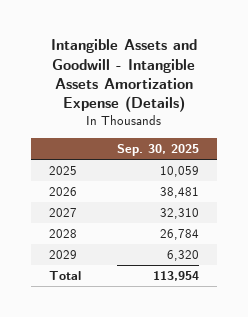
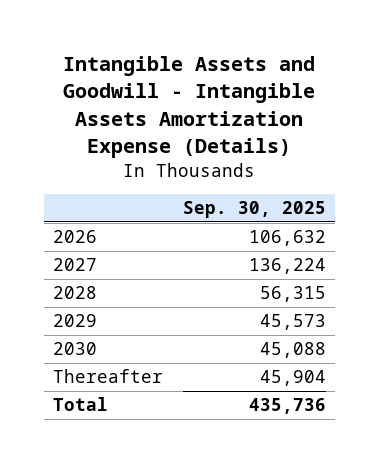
- 2025 | 10,059
- 2026 | 38,481
- 2027 | 32,310
- 2028 | 26,784
- 2029 | 6,320
- Total | 113,954
+ 2026 | 106,632
+ 2027 | 136,224
+ 2028 | 56,315
+ 2029 | 45,573
+ 2030 | 45,088
+ Thereafter | 45,904
+ Total | 435,736

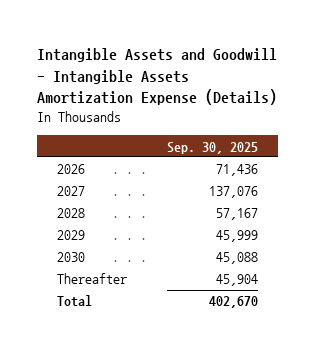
- 2026 | 106,632
- 2027 | 136,224
- 2028 | 56,315
- 2029 | 45,573
+ 2026 | 71,436
+ 2027 | 137,076
+ 2028 | 57,167
+ 2029 | 45,999
- Total | 435,736
+ Total | 402,670

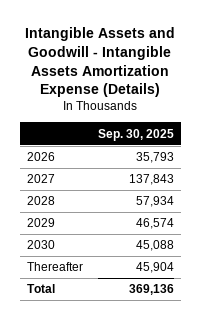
- 2026 | 71,436
- 2027 | 137,076
- 2028 | 57,167
- 2029 | 45,999
+ 2026 | 35,793
+ 2027 | 137,843
+ 2028 | 57,934
+ 2029 | 46,574
- Total | 402,670
+ Total | 369,136

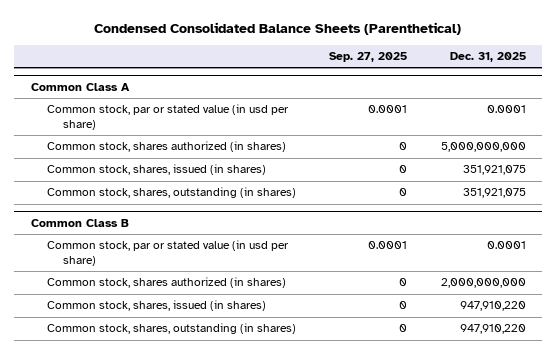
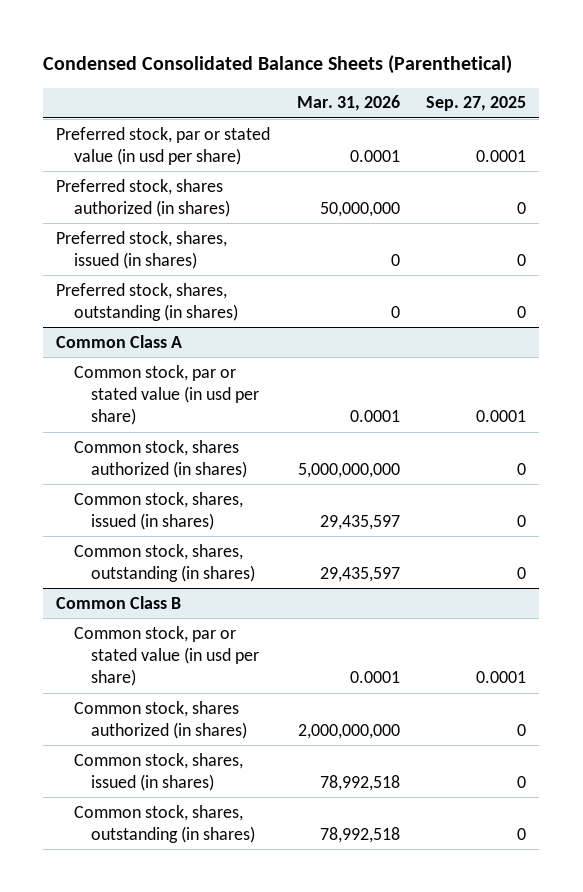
- | Sep. 27, 2025 | Dec. 31, 2025
+ | Mar. 31, 2026 | Sep. 27, 2025
+ Preferred stock, par or stated value (in usd per share) | 0.0001 | 0.0001
+ Preferred stock, shares authorized (in shares) | 50,000,000 | 0
+ Preferred stock, shares, issued (in shares) | 0 | 0
+ Preferred stock, shares, outstanding (in shares) | 0 | 0

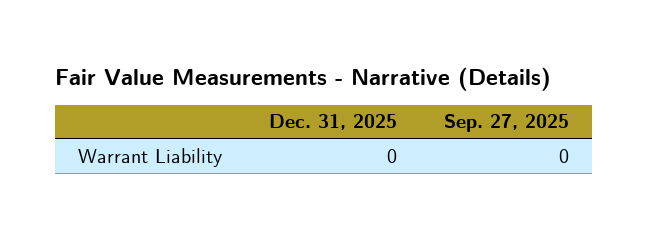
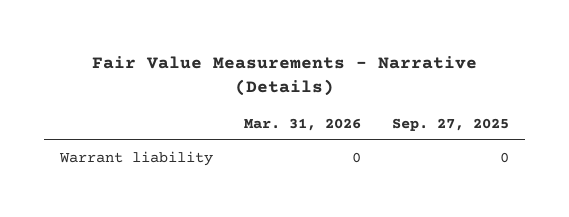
- | Dec. 31, 2025 | Sep. 27, 2025
+ | Mar. 31, 2026 | Sep. 27, 2025
- Warrant Liability | 0 | 0
+ Warrant liability | 0 | 0

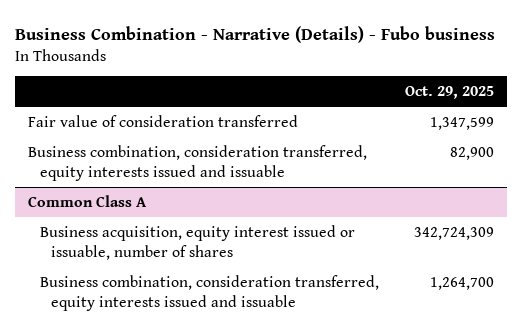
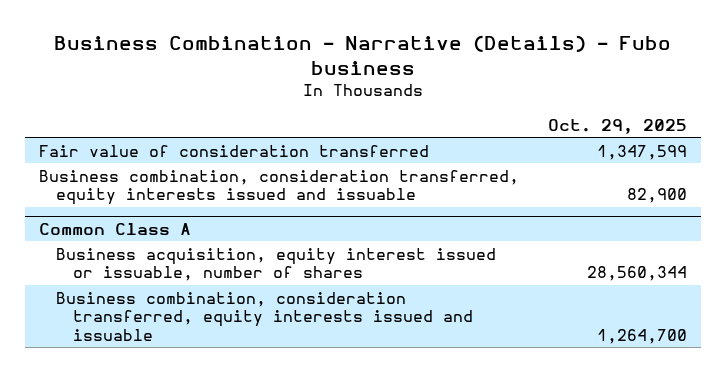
@ Common Class A
- Business acquisition, equity interest issued or issuable, number of shares | 342,724,309
+ Business acquisition, equity interest issued or issuable, number of shares | 28,560,344

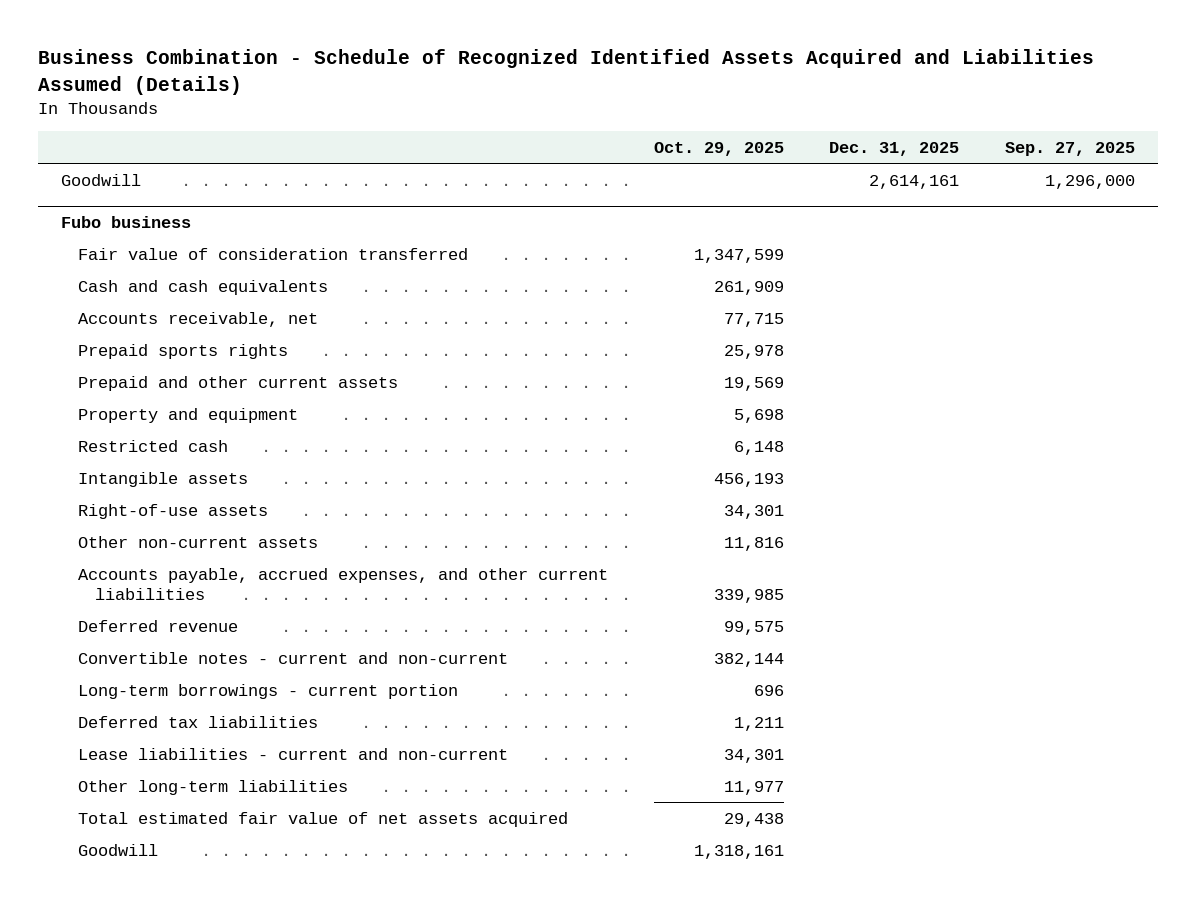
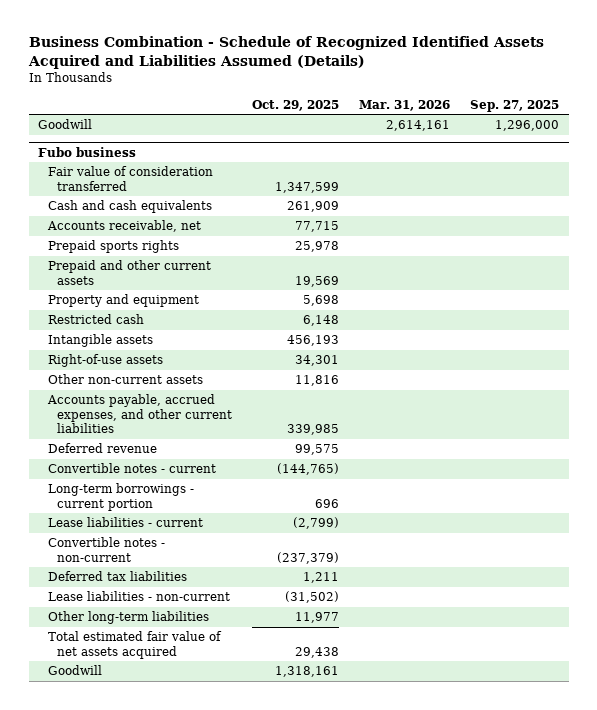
- | Oct. 29, 2025 | Dec. 31, 2025 | Sep. 27, 2025
+ | Oct. 29, 2025 | Mar. 31, 2026 | Sep. 27, 2025
@ Fubo business
- Convertible notes - current and non-current | 382,144 | |
+ Convertible notes - current | (144,765) | |
+ Lease liabilities - current | (2,799) | |
+ Convertible notes - non-current | (237,379) | |
- Lease liabilities - current and non-current | 34,301 | |
+ Lease liabilities - non-current | (31,502) | |

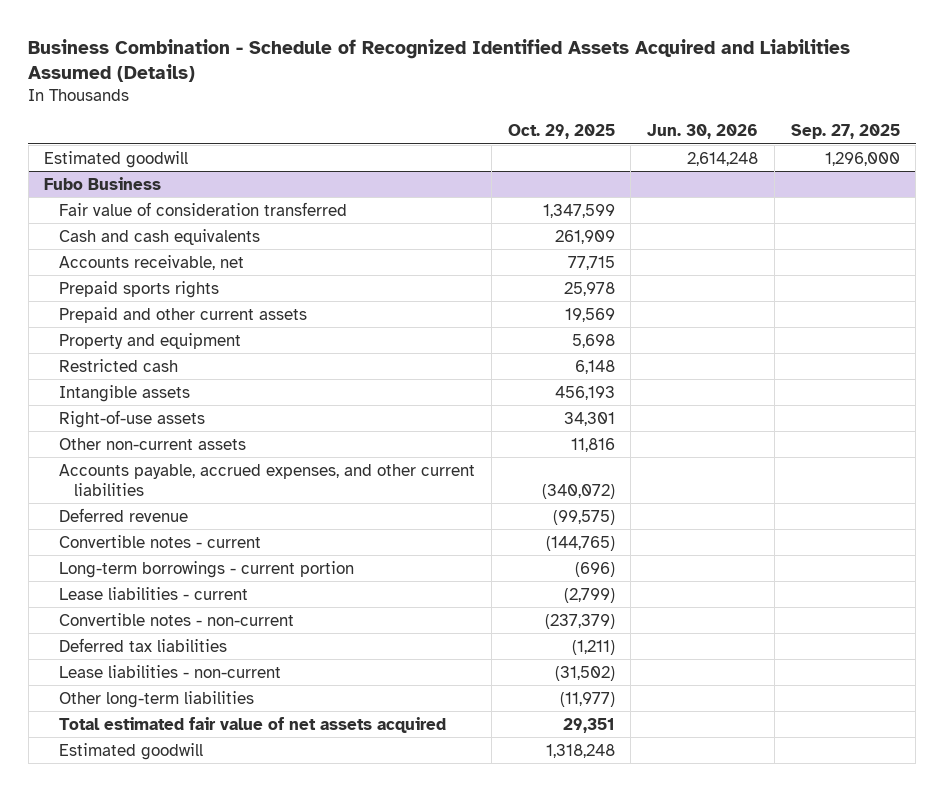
- | Oct. 29, 2025 | Mar. 31, 2026 | Sep. 27, 2025
+ | Oct. 29, 2025 | Jun. 30, 2026 | Sep. 27, 2025
- Goodwill | | 2,614,161 | 1,296,000
- Fubo business
+ Estimated goodwill | | 2,614,248 | 1,296,000
+ Fubo Business
- Accounts payable, accrued expenses, and other current liabilities | 339,985 | |
- Deferred revenue | 99,575 | |
+ Accounts payable, accrued expenses, and other current liabilities | (340,072) | |
+ Deferred revenue | (99,575) | |
- Long-term borrowings - current portion | 696 | |
+ Long-term borrowings - current portion | (696) | |
- Deferred tax liabilities | 1,211 | |
+ Deferred tax liabilities | (1,211) | |
- Other long-term liabilities | 11,977 | |
- Total estimated fair value of net assets acquired | 29,438 | |
- Goodwill | 1,318,161 | |
+ Other long-term liabilities | (11,977) | |
+ Total estimated fair value of net assets acquired | 29,351 | |
+ Estimated goodwill | 1,318,248 | |

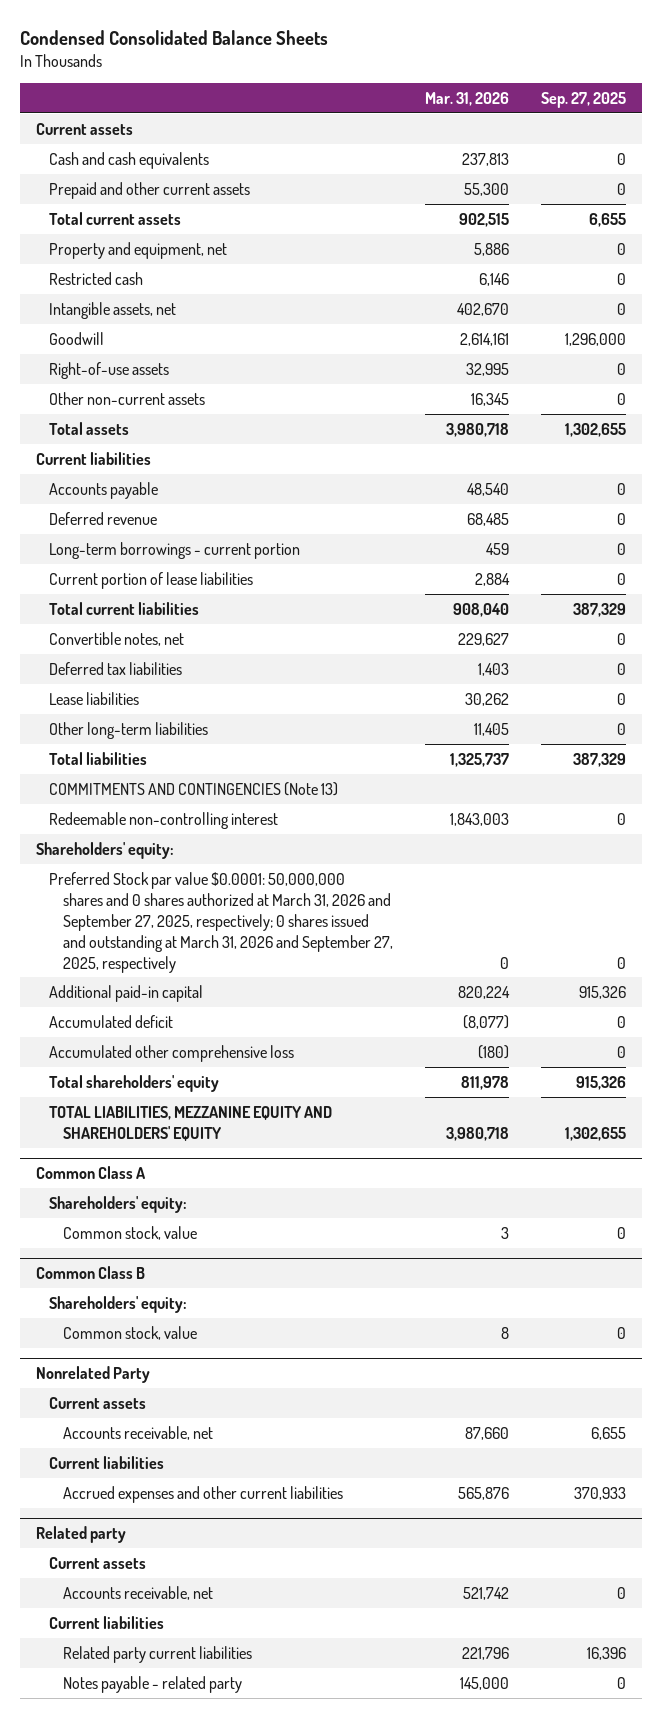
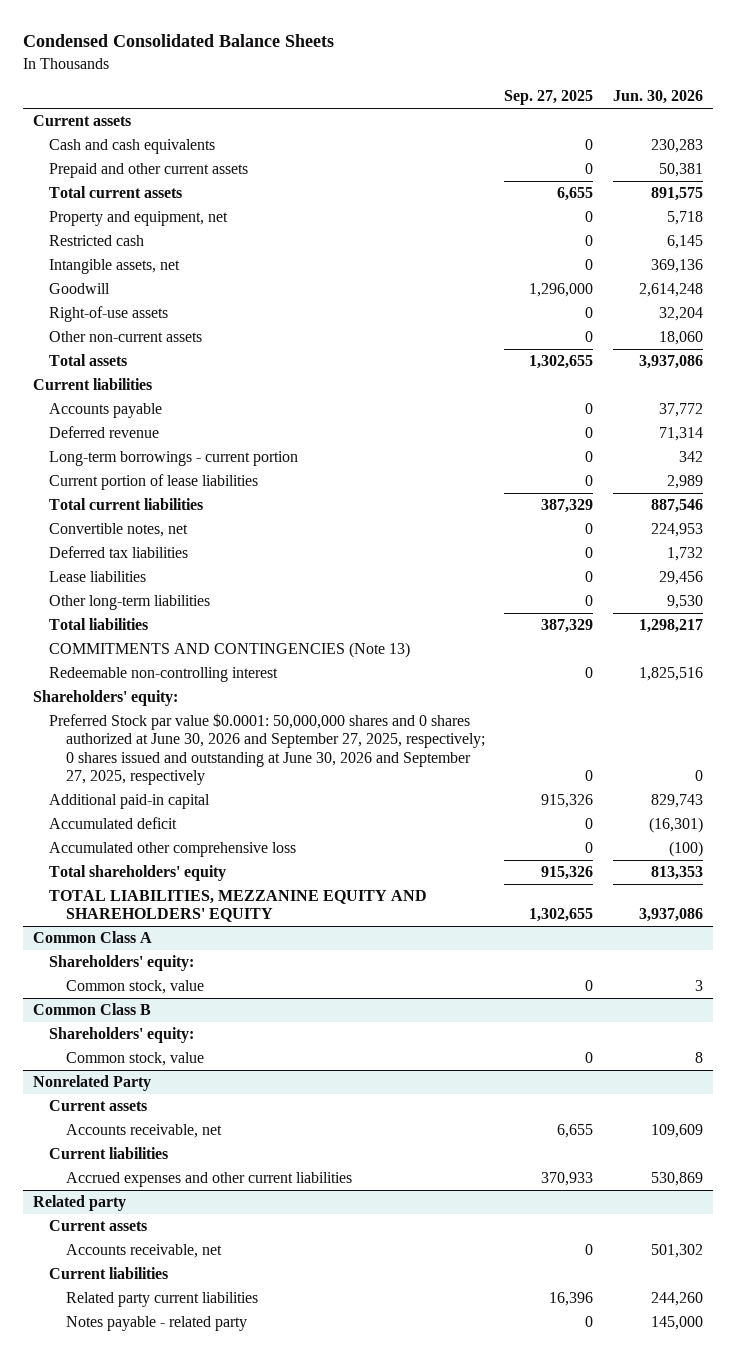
- | Mar. 31, 2026 | Sep. 27, 2025
+ | Sep. 27, 2025 | Jun. 30, 2026
- Preferred Stock par value $0.0001: 50,000,000 shares and 0 shares authorized at March 31, 2026 and September 27, 2025, respectively; 0 shares issued and outstanding at March 31, 2026 and September 27, 2025, respectively | 0 | 0
+ Preferred Stock par value $0.0001: 50,000,000 shares and 0 shares authorized at June 30, 2026 and September 27, 2025, respectively; 0 shares issued and outstanding at June 30, 2026 and September 27, 2025, respectively | 0 | 0

